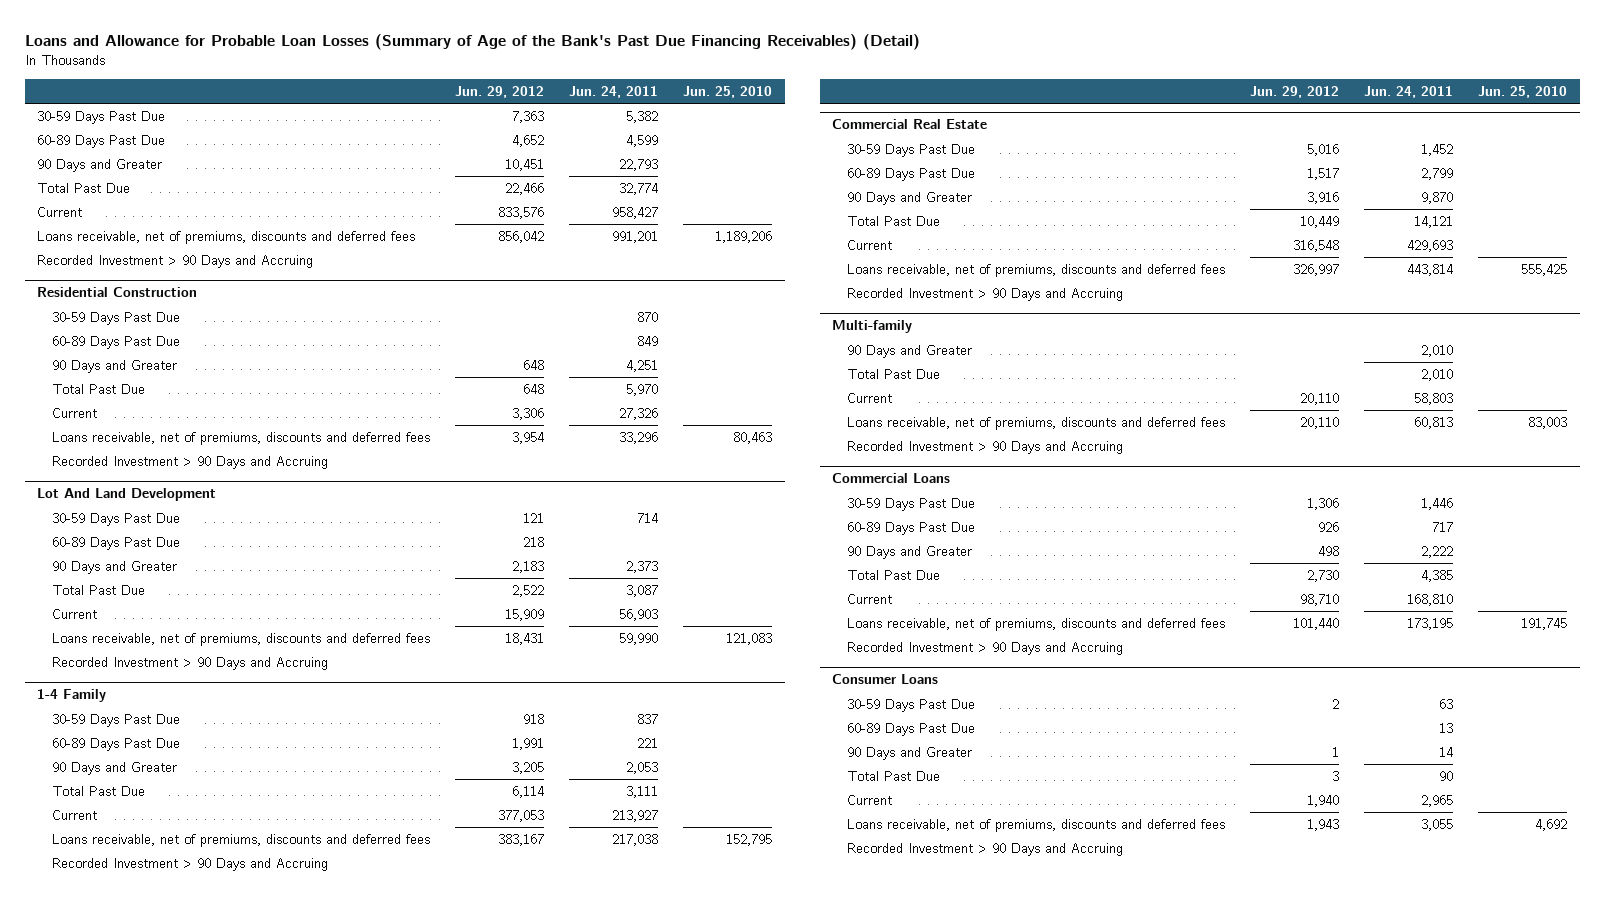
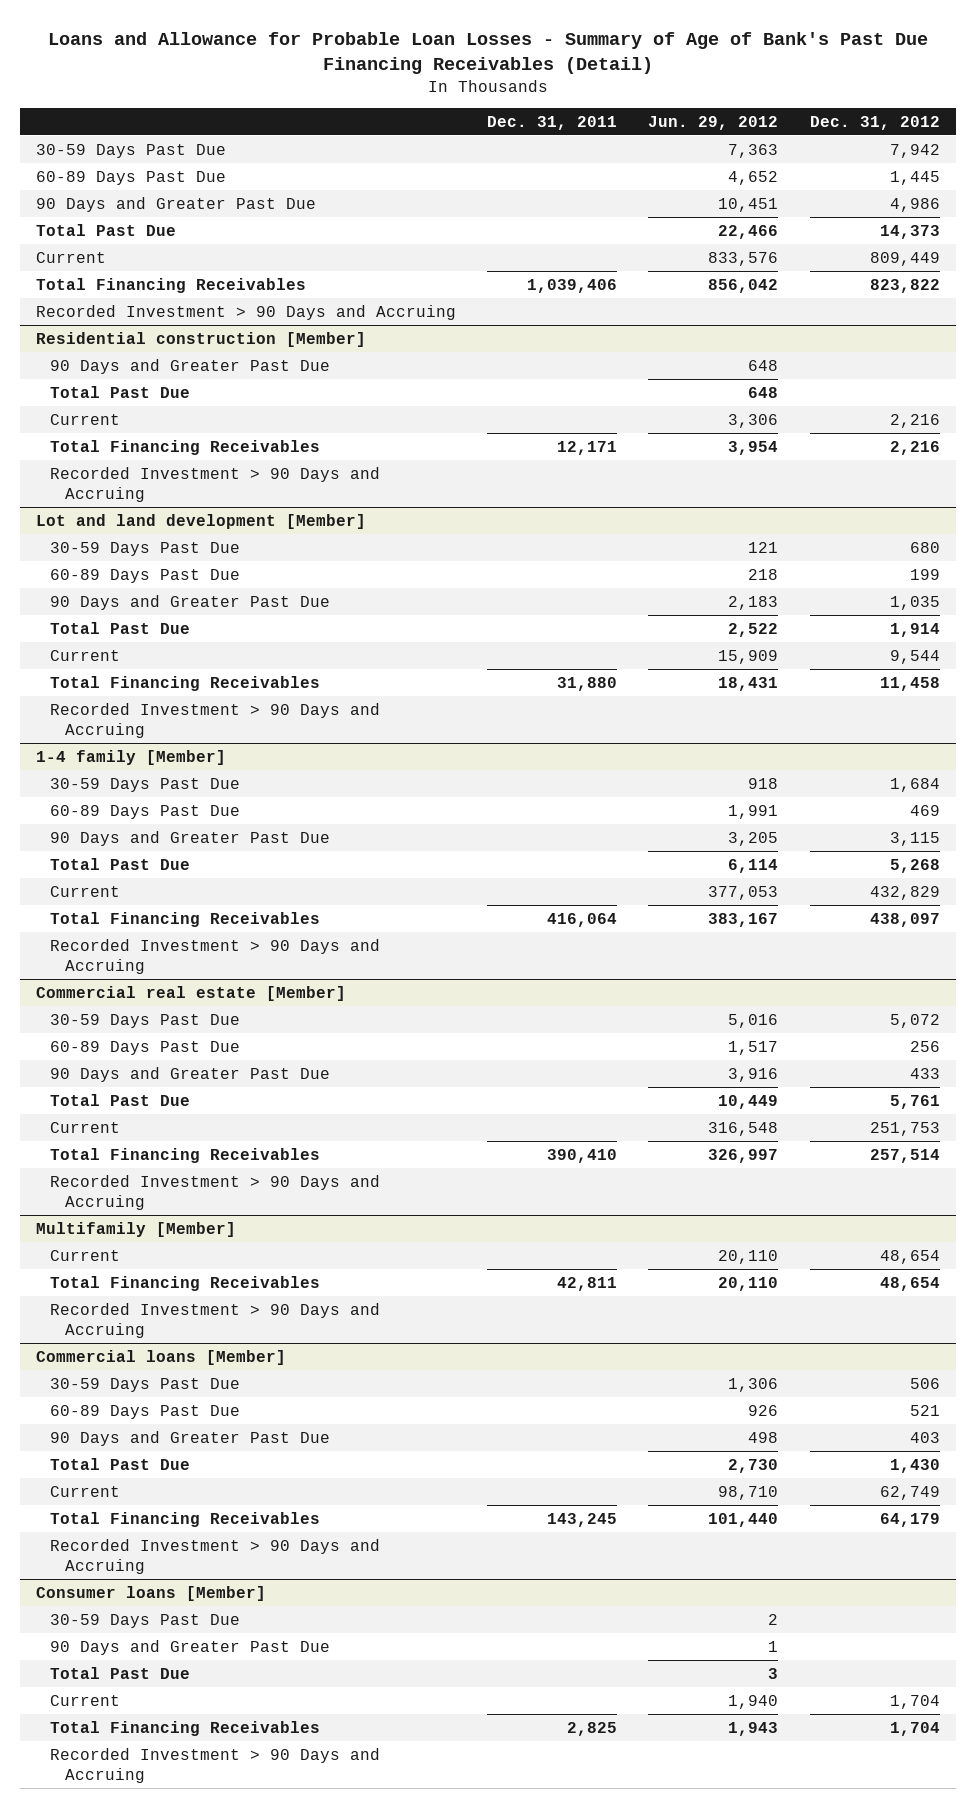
- Loans and Allowance for Probable Loan Losses (Summary of Age of the Bank's Past Due Financing Receivables) (Detail)
+ Loans and Allowance for Probable Loan Losses - Summary of Age of Bank's Past Due Financing Receivables (Detail)
- | Jun. 29, 2012 | Jun. 24, 2011 | Jun. 25, 2010
+ | Dec. 31, 2011 | Jun. 29, 2012 | Dec. 31, 2012
- 90 Days and Greater | 10,451 | 22,793 |
+ 90 Days and Greater Past Due | | 10,451 | 4,986
- Loans receivable, net of premiums, discounts and deferred fees | 856,042 | 991,201 | 1,189,206
+ Total Financing Receivables | 1,039,406 | 856,042 | 823,822
- Residential Construction
- 30-59 Days Past Due | | 870 |
- 60-89 Days Past Due | | 849 |
- 90 Days and Greater | 648 | 4,251 |
+ Residential construction [Member]
+ 90 Days and Greater Past Due | | 648 |
- Loans receivable, net of premiums, discounts and deferred fees | 3,954 | 33,296 | 80,463
+ Total Financing Receivables | 12,171 | 3,954 | 2,216
- Lot And Land Development
+ Lot and land development [Member]
- 90 Days and Greater | 2,183 | 2,373 |
+ 90 Days and Greater Past Due | | 2,183 | 1,035
- Loans receivable, net of premiums, discounts and deferred fees | 18,431 | 59,990 | 121,083
+ Total Financing Receivables | 31,880 | 18,431 | 11,458
- 1-4 Family
+ 1-4 family [Member]
- 90 Days and Greater | 3,205 | 2,053 |
+ 90 Days and Greater Past Due | | 3,205 | 3,115
- Loans receivable, net of premiums, discounts and deferred fees | 383,167 | 217,038 | 152,795
+ Total Financing Receivables | 416,064 | 383,167 | 438,097
- Commercial Real Estate
+ Commercial real estate [Member]
- 90 Days and Greater | 3,916 | 9,870 |
+ 90 Days and Greater Past Due | | 3,916 | 433
- Loans receivable, net of premiums, discounts and deferred fees | 326,997 | 443,814 | 555,425
+ Total Financing Receivables | 390,410 | 326,997 | 257,514
- Multi-family
- 90 Days and Greater | | 2,010 |
- Total Past Due | | 2,010 |
+ Multifamily [Member]
- Loans receivable, net of premiums, discounts and deferred fees | 20,110 | 60,813 | 83,003
+ Total Financing Receivables | 42,811 | 20,110 | 48,654
- Commercial Loans
+ Commercial loans [Member]
- 90 Days and Greater | 498 | 2,222 |
+ 90 Days and Greater Past Due | | 498 | 403
- Loans receivable, net of premiums, discounts and deferred fees | 101,440 | 173,195 | 191,745
+ Total Financing Receivables | 143,245 | 101,440 | 64,179
- Consumer Loans
+ Consumer loans [Member]
- 60-89 Days Past Due | | 13 |
- 90 Days and Greater | 1 | 14 |
+ 90 Days and Greater Past Due | | 1 |
- Loans receivable, net of premiums, discounts and deferred fees | 1,943 | 3,055 | 4,692
+ Total Financing Receivables | 2,825 | 1,943 | 1,704

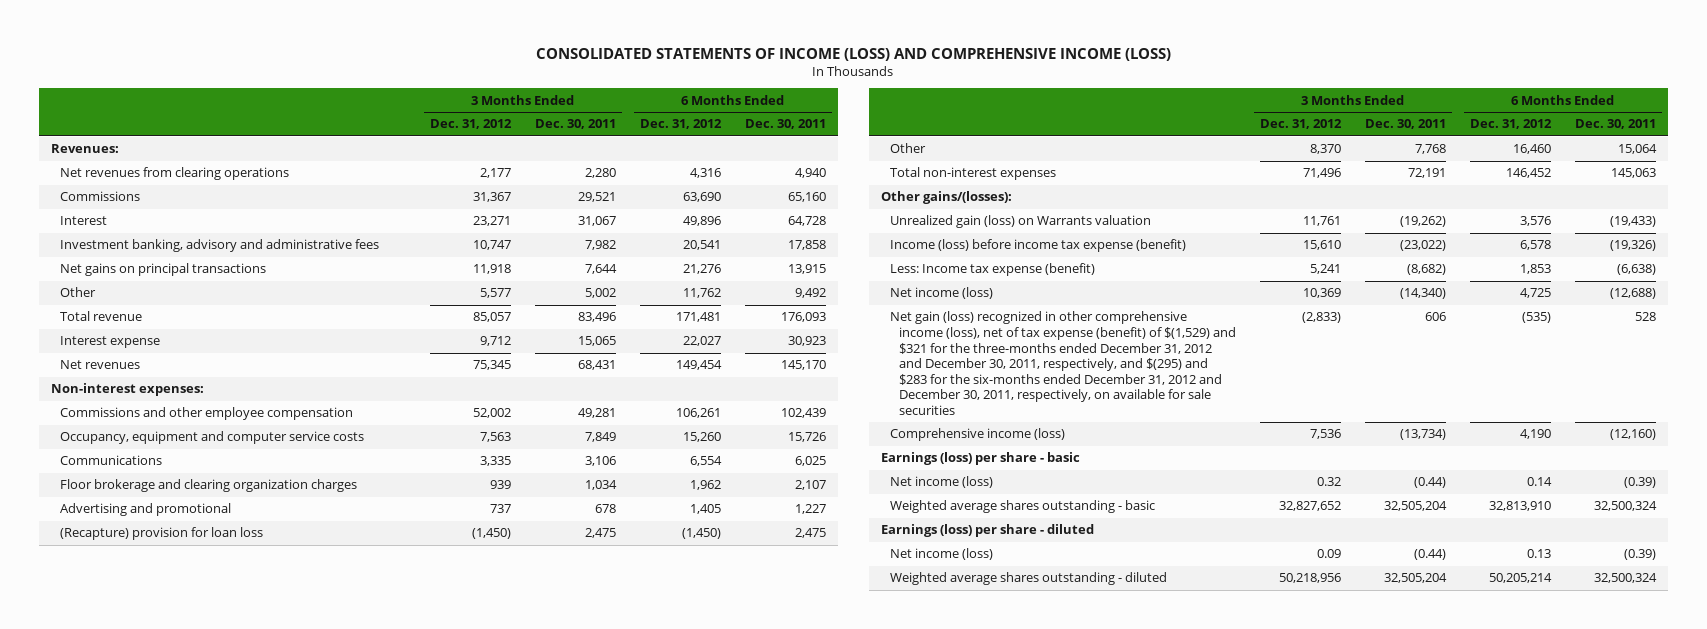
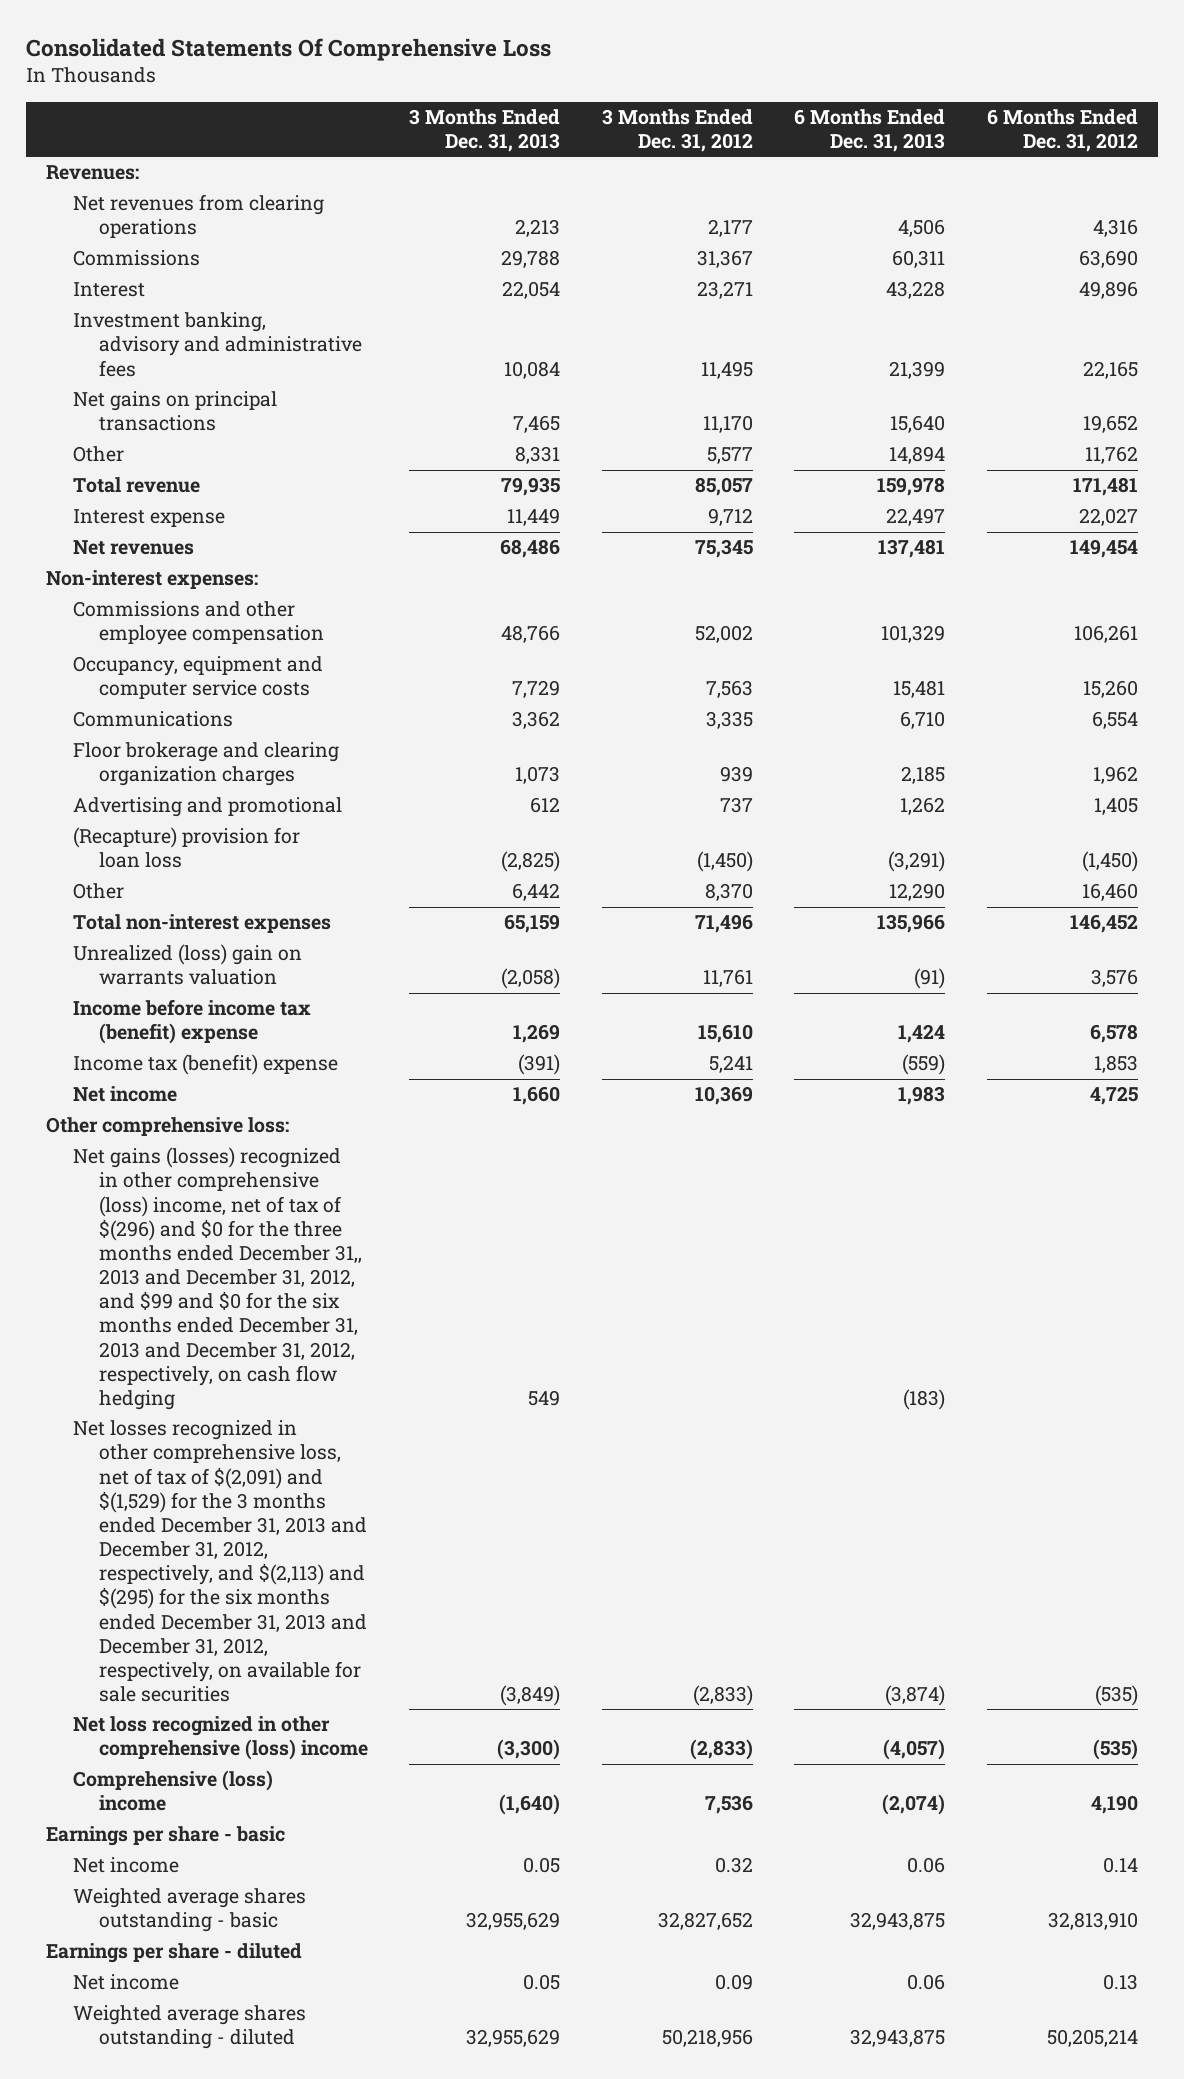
- CONSOLIDATED STATEMENTS OF INCOME (LOSS) AND COMPREHENSIVE INCOME (LOSS)
+ Consolidated Statements Of Comprehensive Loss
- | 3 Months Ended Dec. 31, 2012 | 3 Months Ended Dec. 30, 2011 | 6 Months Ended Dec. 31, 2012 | 6 Months Ended Dec. 30, 2011
+ | 3 Months Ended Dec. 31, 2013 | 3 Months Ended Dec. 31, 2012 | 6 Months Ended Dec. 31, 2013 | 6 Months Ended Dec. 31, 2012
- Investment banking, advisory and administrative fees | 10,747 | 7,982 | 20,541 | 17,858
- Net gains on principal transactions | 11,918 | 7,644 | 21,276 | 13,915
+ Investment banking, advisory and administrative fees | 10,084 | 11,495 | 21,399 | 22,165
+ Net gains on principal transactions | 7,465 | 11,170 | 15,640 | 19,652
- Other gains/(losses):
- Unrealized gain (loss) on Warrants valuation | 11,761 | (19,262) | 3,576 | (19,433)
- Income (loss) before income tax expense (benefit) | 15,610 | (23,022) | 6,578 | (19,326)
- Less: Income tax expense (benefit) | 5,241 | (8,682) | 1,853 | (6,638)
- Net income (loss) | 10,369 | (14,340) | 4,725 | (12,688)
- Net gain (loss) recognized in other comprehensive income (loss), net of tax expense (benefit) of $(1,529) and $321 for the three-months ended December 31, 2012 and December 30, 2011, respectively, and $(295) and $283 for the six-months ended December 31, 2012 and December 30, 2011, respectively, on available for sale securities | (2,833) | 606 | (535) | 528
- Comprehensive income (loss) | 7,536 | (13,734) | 4,190 | (12,160)
- Earnings (loss) per share - basic
- Net income (loss) | 0.32 | (0.44) | 0.14 | (0.39)
+ Unrealized (loss) gain on warrants valuation | (2,058) | 11,761 | (91) | 3,576
+ Income before income tax (benefit) expense | 1,269 | 15,610 | 1,424 | 6,578
+ Income tax (benefit) expense | (391) | 5,241 | (559) | 1,853
+ Net income | 1,660 | 10,369 | 1,983 | 4,725
+ Other comprehensive loss:
+ Net gains (losses) recognized in other comprehensive (loss) income, net of tax of $(296) and $0 for the three months ended December 31,, 2013 and December 31, 2012, and $99 and $0 for the six months ended December 31, 2013 and December 31, 2012, respectively, on cash flow hedging | 549 | | (183) |
+ Net losses recognized in other comprehensive loss, net of tax of $(2,091) and $(1,529) for the 3 months ended December 31, 2013 and December 31, 2012, respectively, and $(2,113) and $(295) for the six months ended December 31, 2013 and December 31, 2012, respectively, on available for sale securities | (3,849) | (2,833) | (3,874) | (535)
+ Net loss recognized in other comprehensive (loss) income | (3,300) | (2,833) | (4,057) | (535)
+ Comprehensive (loss) income | (1,640) | 7,536 | (2,074) | 4,190
+ Earnings per share - basic
+ Net income | 0.05 | 0.32 | 0.06 | 0.14
- Earnings (loss) per share - diluted
- Net income (loss) | 0.09 | (0.44) | 0.13 | (0.39)
+ Earnings per share - diluted
+ Net income | 0.05 | 0.09 | 0.06 | 0.13

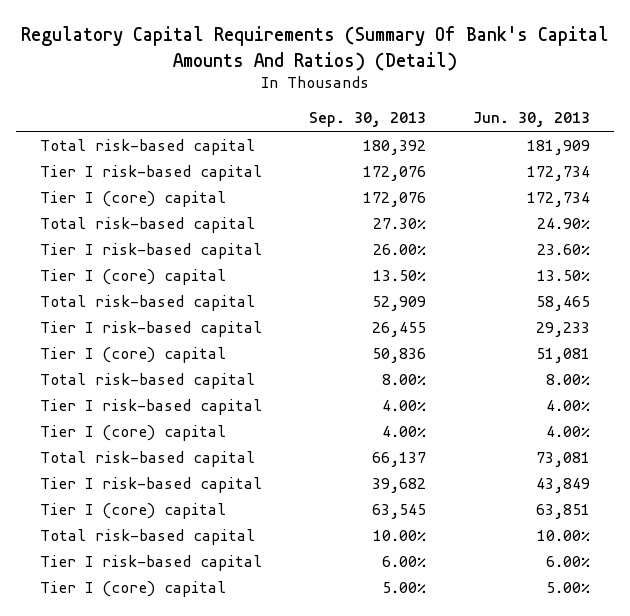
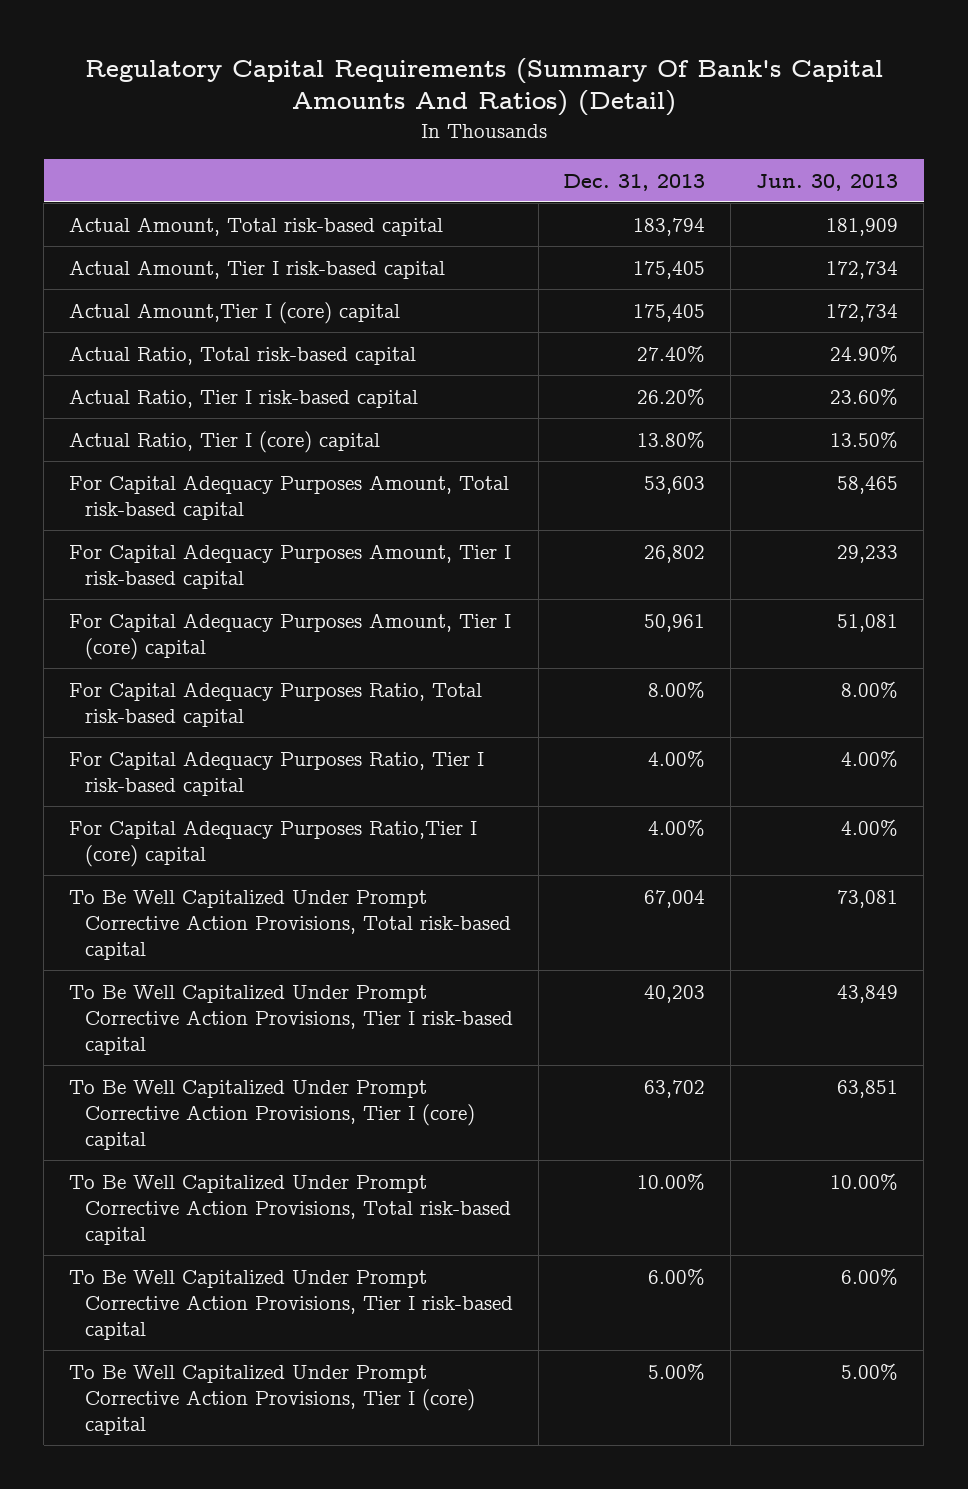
- | Sep. 30, 2013 | Jun. 30, 2013
+ | Dec. 31, 2013 | Jun. 30, 2013
- Total risk-based capital | 180,392 | 181,909
- Tier I risk-based capital | 172,076 | 172,734
- Tier I (core) capital | 172,076 | 172,734
- Total risk-based capital | 27.30% | 24.90%
- Tier I risk-based capital | 26.00% | 23.60%
- Tier I (core) capital | 13.50% | 13.50%
- Total risk-based capital | 52,909 | 58,465
- Tier I risk-based capital | 26,455 | 29,233
- Tier I (core) capital | 50,836 | 51,081
- Total risk-based capital | 8.00% | 8.00%
- Tier I risk-based capital | 4.00% | 4.00%
- Tier I (core) capital | 4.00% | 4.00%
- Total risk-based capital | 66,137 | 73,081
- Tier I risk-based capital | 39,682 | 43,849
- Tier I (core) capital | 63,545 | 63,851
- Total risk-based capital | 10.00% | 10.00%
- Tier I risk-based capital | 6.00% | 6.00%
- Tier I (core) capital | 5.00% | 5.00%
+ Actual Amount, Total risk-based capital | 183,794 | 181,909
+ Actual Amount, Tier I risk-based capital | 175,405 | 172,734
+ Actual Amount,Tier I (core) capital | 175,405 | 172,734
+ Actual Ratio, Total risk-based capital | 27.40% | 24.90%
+ Actual Ratio, Tier I risk-based capital | 26.20% | 23.60%
+ Actual Ratio, Tier I (core) capital | 13.80% | 13.50%
+ For Capital Adequacy Purposes Amount, Total risk-based capital | 53,603 | 58,465
+ For Capital Adequacy Purposes Amount, Tier I risk-based capital | 26,802 | 29,233
+ For Capital Adequacy Purposes Amount, Tier I (core) capital | 50,961 | 51,081
+ For Capital Adequacy Purposes Ratio, Total risk-based capital | 8.00% | 8.00%
+ For Capital Adequacy Purposes Ratio, Tier I risk-based capital | 4.00% | 4.00%
+ For Capital Adequacy Purposes Ratio,Tier I (core) capital | 4.00% | 4.00%
+ To Be Well Capitalized Under Prompt Corrective Action Provisions, Total risk-based capital | 67,004 | 73,081
+ To Be Well Capitalized Under Prompt Corrective Action Provisions, Tier I risk-based capital | 40,203 | 43,849
+ To Be Well Capitalized Under Prompt Corrective Action Provisions, Tier I (core) capital | 63,702 | 63,851
+ To Be Well Capitalized Under Prompt Corrective Action Provisions, Total risk-based capital | 10.00% | 10.00%
+ To Be Well Capitalized Under Prompt Corrective Action Provisions, Tier I risk-based capital | 6.00% | 6.00%
+ To Be Well Capitalized Under Prompt Corrective Action Provisions, Tier I (core) capital | 5.00% | 5.00%

